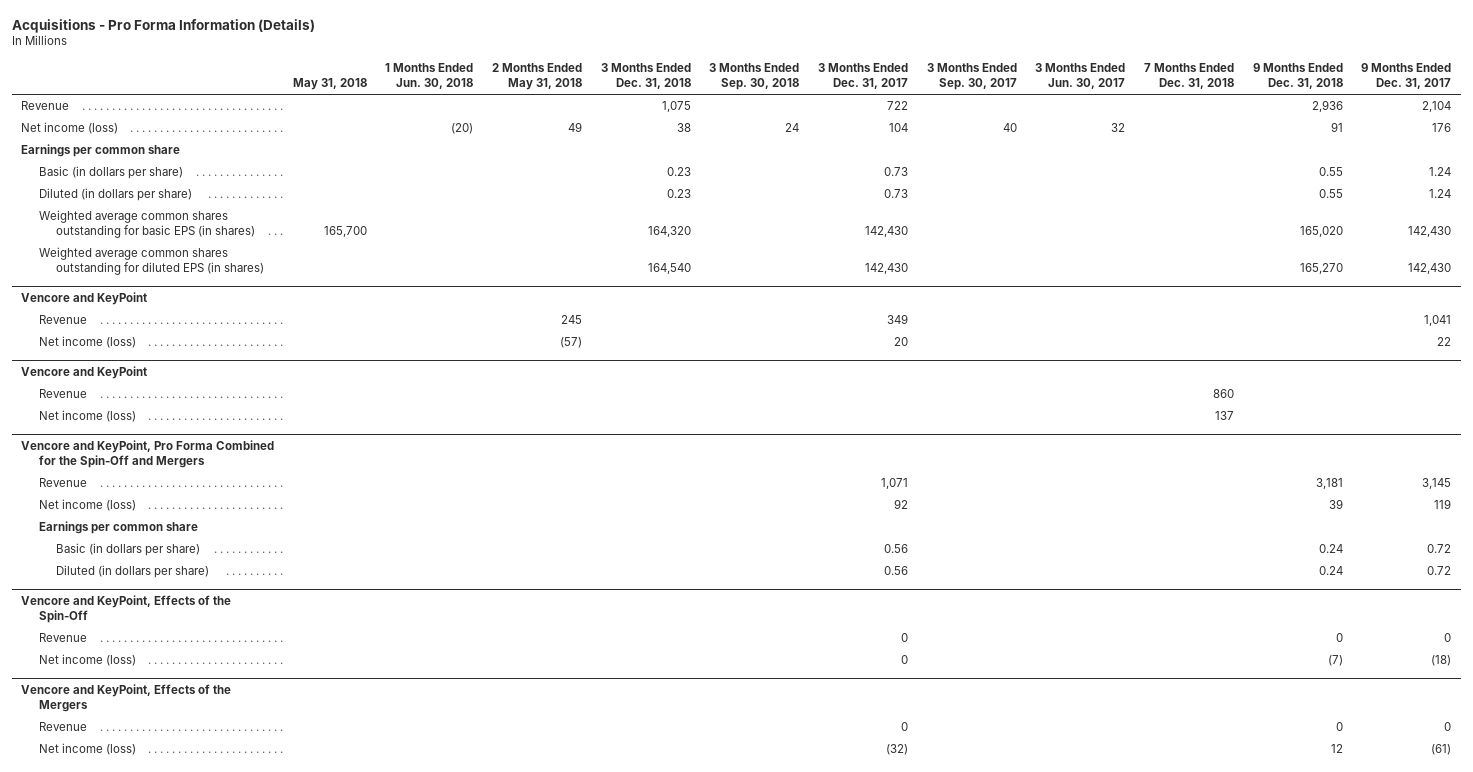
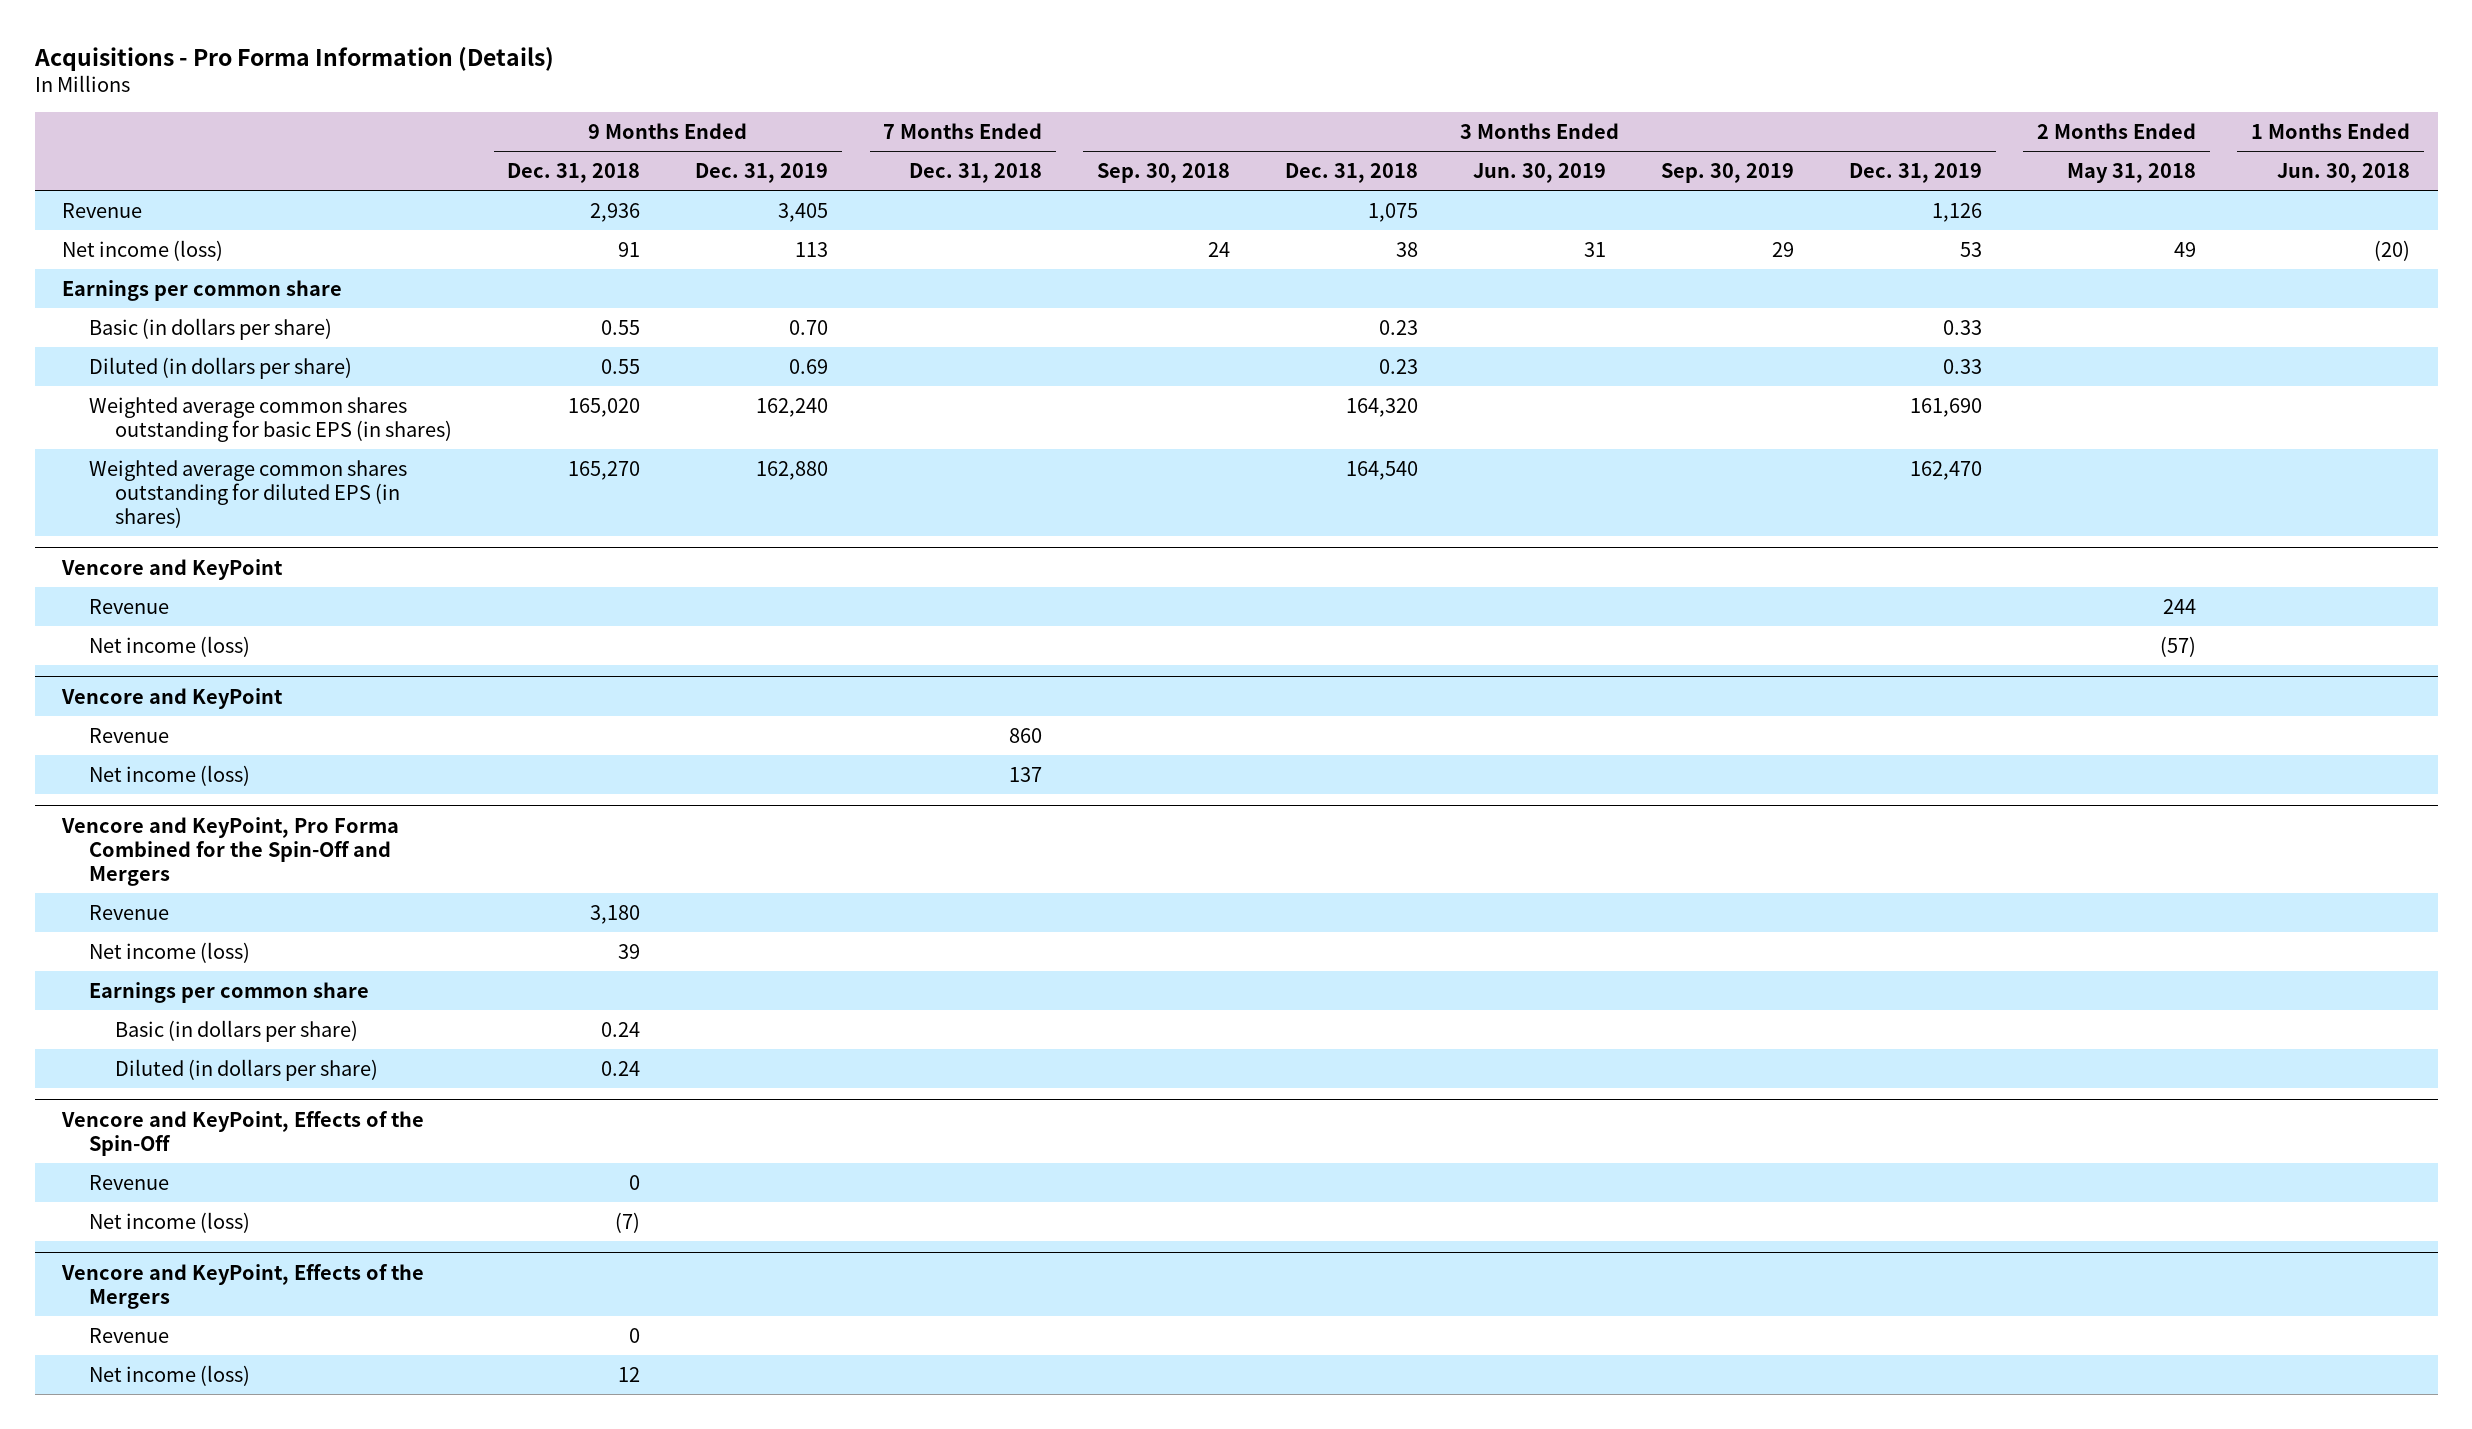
- | May 31, 2018 | 1 Months Ended Jun. 30, 2018 | 2 Months Ended May 31, 2018 | 3 Months Ended Dec. 31, 2018 | 3 Months Ended Sep. 30, 2018 | 3 Months Ended Dec. 31, 2017 | 3 Months Ended Sep. 30, 2017 | 3 Months Ended Jun. 30, 2017 | 7 Months Ended Dec. 31, 2018 | 9 Months Ended Dec. 31, 2018 | 9 Months Ended Dec. 31, 2017
+ | 9 Months Ended Dec. 31, 2018 | 9 Months Ended Dec. 31, 2019 | 7 Months Ended Dec. 31, 2018 | 3 Months Ended Sep. 30, 2018 | 3 Months Ended Dec. 31, 2018 | 3 Months Ended Jun. 30, 2019 | 3 Months Ended Sep. 30, 2019 | 3 Months Ended Dec. 31, 2019 | 2 Months Ended May 31, 2018 | 1 Months Ended Jun. 30, 2018
@ Vencore and KeyPoint
- Revenue | | | 245 | | | 349 | | | | | 1,041
+ Revenue | | | | | | | | | 244 |
@ Vencore and KeyPoint, Pro Forma Combined for the Spin-Off and Mergers
- Revenue | | | | | | 1,071 | | | | 3,181 | 3,145
+ Revenue | 3,180 | | | | | | | | |

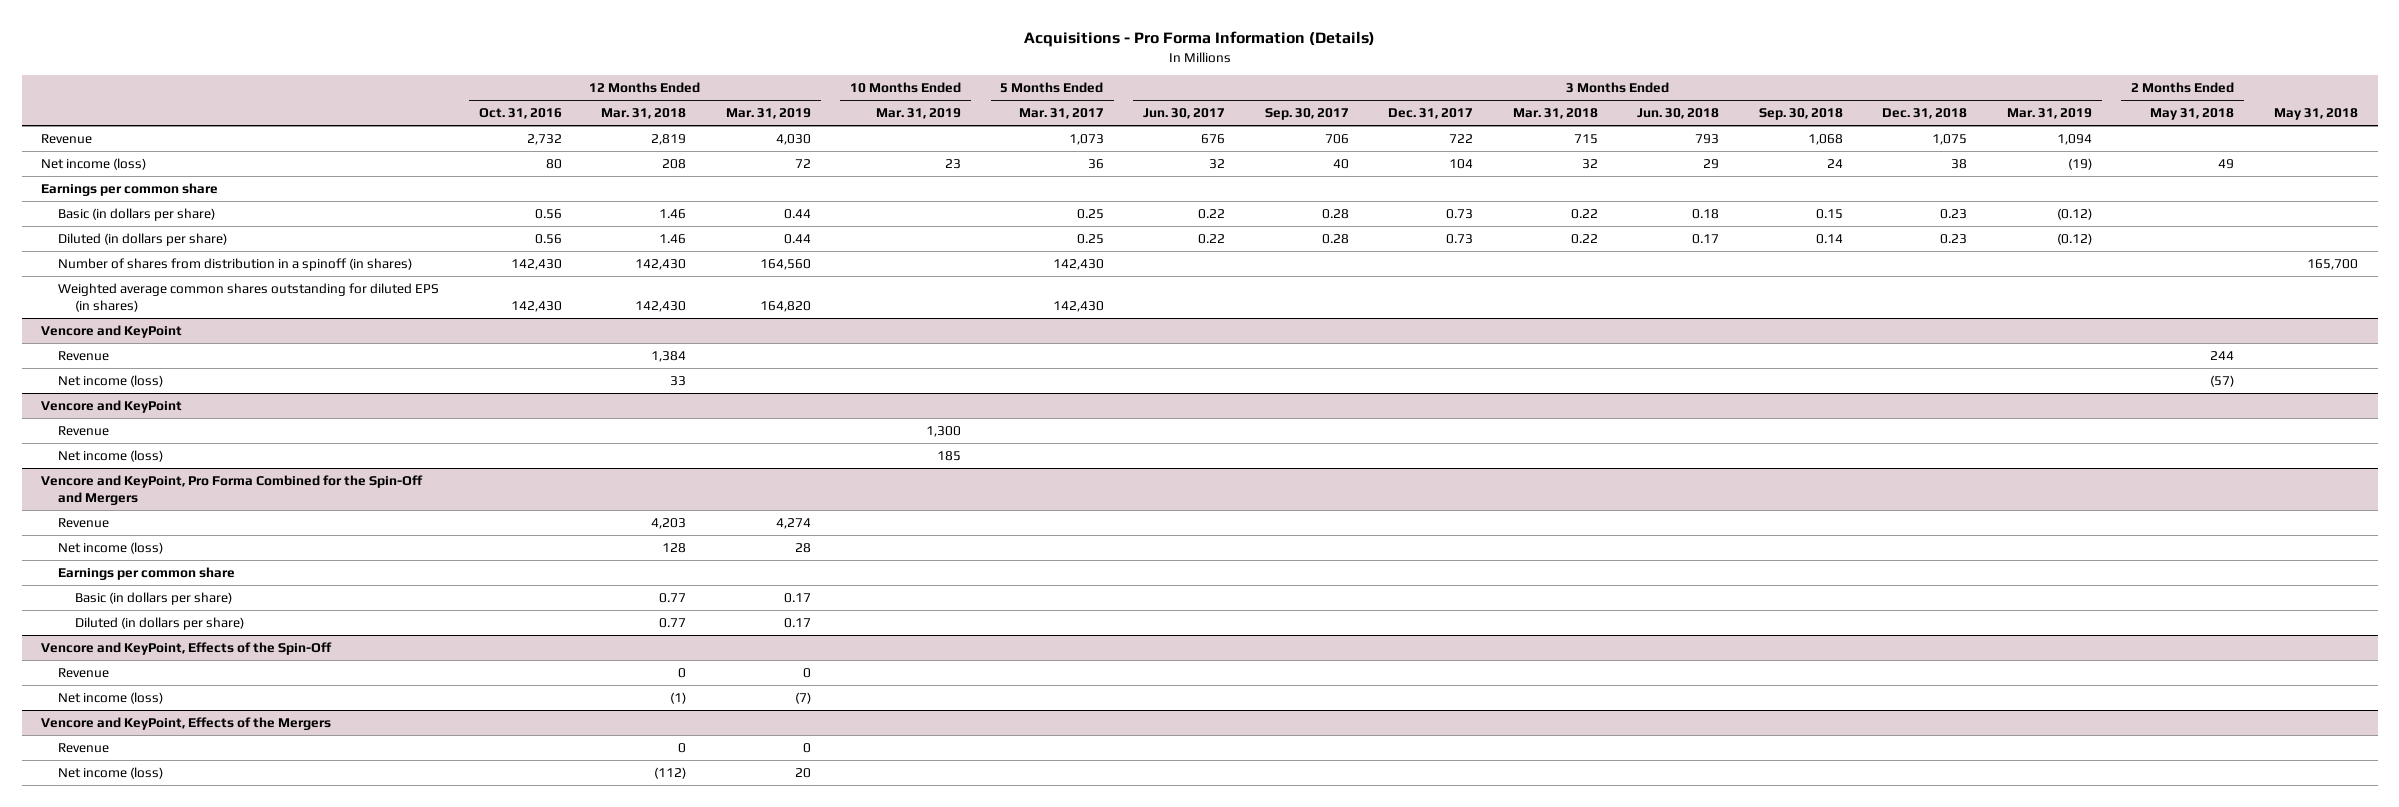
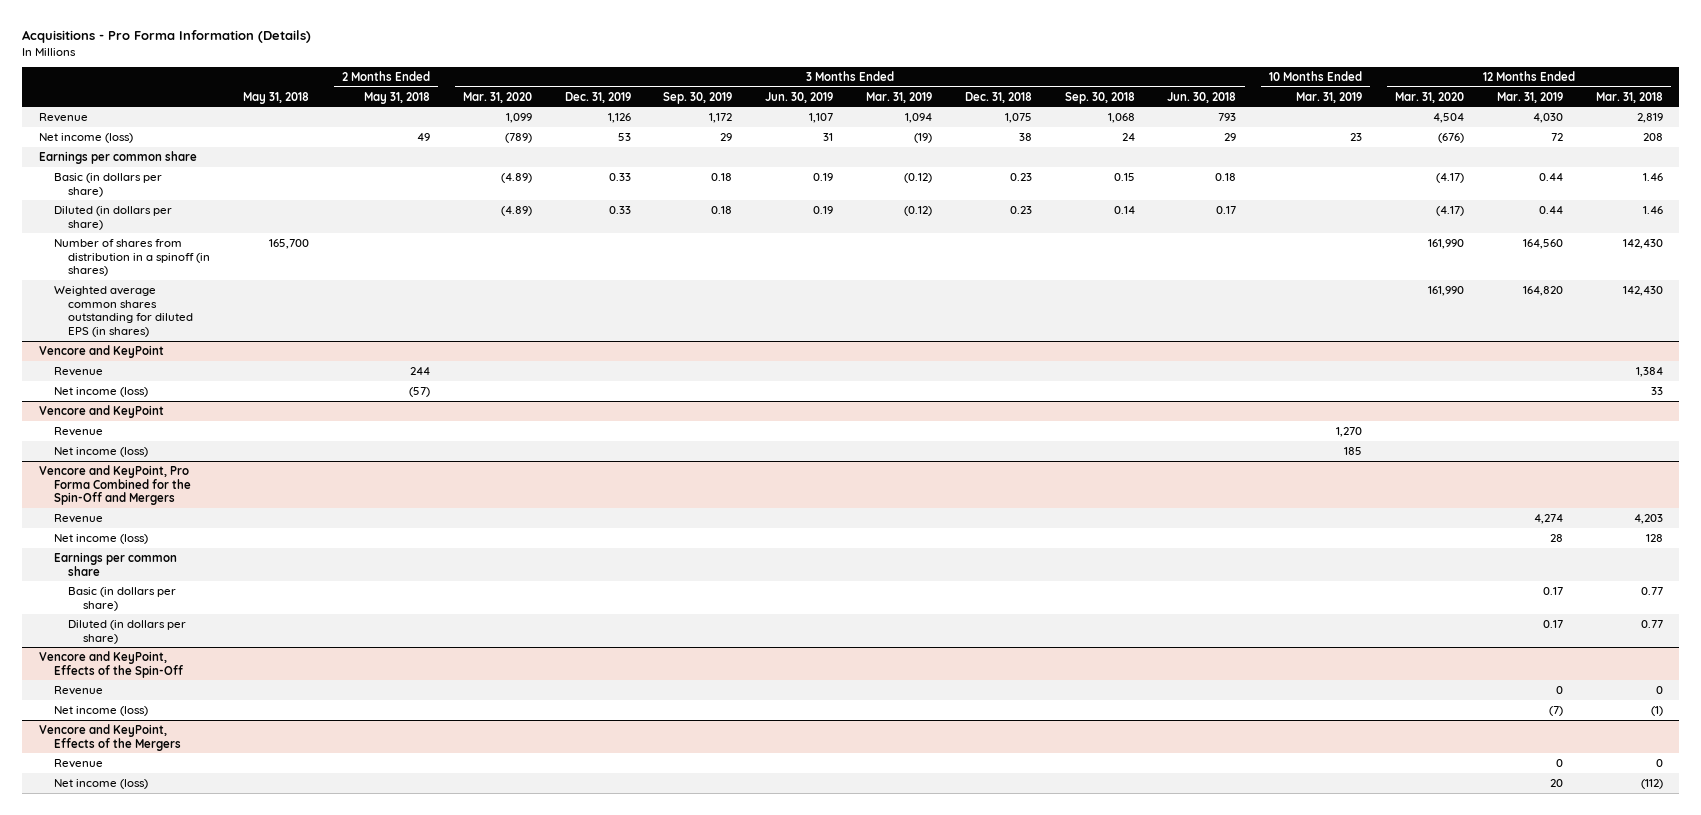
- | 12 Months Ended Oct. 31, 2016 | 12 Months Ended Mar. 31, 2018 | 12 Months Ended Mar. 31, 2019 | 10 Months Ended Mar. 31, 2019 | 5 Months Ended Mar. 31, 2017 | 3 Months Ended Jun. 30, 2017 | 3 Months Ended Sep. 30, 2017 | 3 Months Ended Dec. 31, 2017 | 3 Months Ended Mar. 31, 2018 | 3 Months Ended Jun. 30, 2018 | 3 Months Ended Sep. 30, 2018 | 3 Months Ended Dec. 31, 2018 | 3 Months Ended Mar. 31, 2019 | 2 Months Ended May 31, 2018 | May 31, 2018
+ | May 31, 2018 | 2 Months Ended May 31, 2018 | 3 Months Ended Mar. 31, 2020 | 3 Months Ended Dec. 31, 2019 | 3 Months Ended Sep. 30, 2019 | 3 Months Ended Jun. 30, 2019 | 3 Months Ended Mar. 31, 2019 | 3 Months Ended Dec. 31, 2018 | 3 Months Ended Sep. 30, 2018 | 3 Months Ended Jun. 30, 2018 | 10 Months Ended Mar. 31, 2019 | 12 Months Ended Mar. 31, 2020 | 12 Months Ended Mar. 31, 2019 | 12 Months Ended Mar. 31, 2018
@ Vencore and KeyPoint
- Revenue | | | | 1,300 | | | | | | | | | | |
+ Revenue | | | | | | | | | | | 1,270 | | |

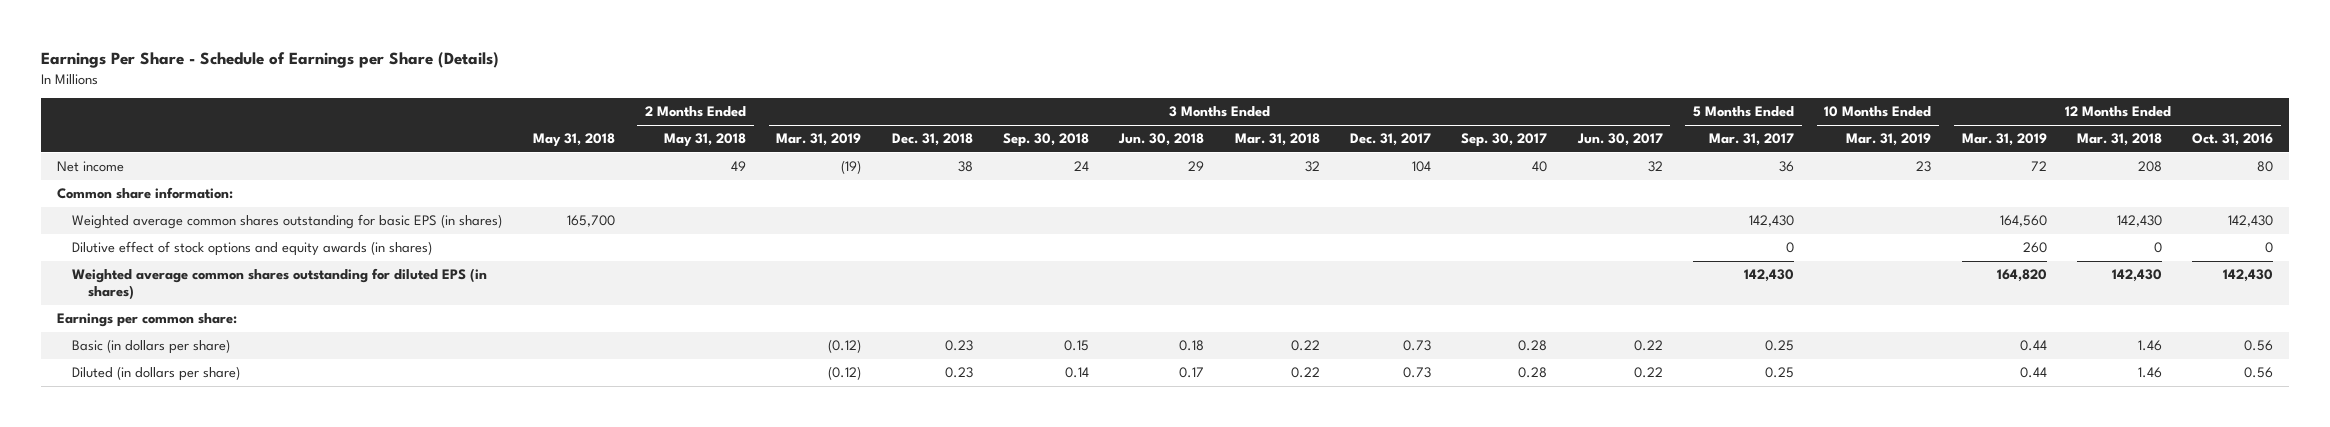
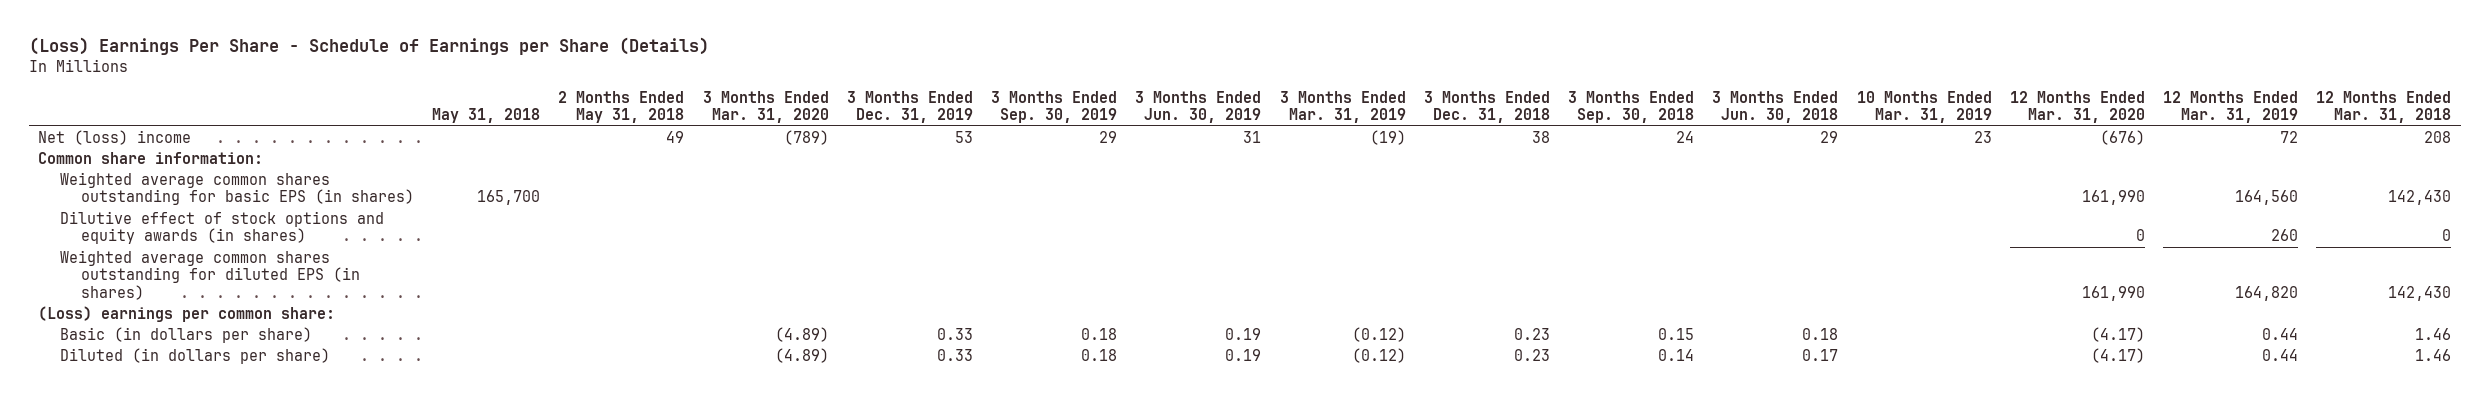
- Earnings Per Share - Schedule of Earnings per Share (Details)
+ (Loss) Earnings Per Share - Schedule of Earnings per Share (Details)
- | May 31, 2018 | 2 Months Ended May 31, 2018 | 3 Months Ended Mar. 31, 2019 | 3 Months Ended Dec. 31, 2018 | 3 Months Ended Sep. 30, 2018 | 3 Months Ended Jun. 30, 2018 | 3 Months Ended Mar. 31, 2018 | 3 Months Ended Dec. 31, 2017 | 3 Months Ended Sep. 30, 2017 | 3 Months Ended Jun. 30, 2017 | 5 Months Ended Mar. 31, 2017 | 10 Months Ended Mar. 31, 2019 | 12 Months Ended Mar. 31, 2019 | 12 Months Ended Mar. 31, 2018 | 12 Months Ended Oct. 31, 2016
+ | May 31, 2018 | 2 Months Ended May 31, 2018 | 3 Months Ended Mar. 31, 2020 | 3 Months Ended Dec. 31, 2019 | 3 Months Ended Sep. 30, 2019 | 3 Months Ended Jun. 30, 2019 | 3 Months Ended Mar. 31, 2019 | 3 Months Ended Dec. 31, 2018 | 3 Months Ended Sep. 30, 2018 | 3 Months Ended Jun. 30, 2018 | 10 Months Ended Mar. 31, 2019 | 12 Months Ended Mar. 31, 2020 | 12 Months Ended Mar. 31, 2019 | 12 Months Ended Mar. 31, 2018
- Net income | | 49 | (19) | 38 | 24 | 29 | 32 | 104 | 40 | 32 | 36 | 23 | 72 | 208 | 80
+ Net (loss) income | | 49 | (789) | 53 | 29 | 31 | (19) | 38 | 24 | 29 | 23 | (676) | 72 | 208
- Earnings per common share:
+ (Loss) earnings per common share:

